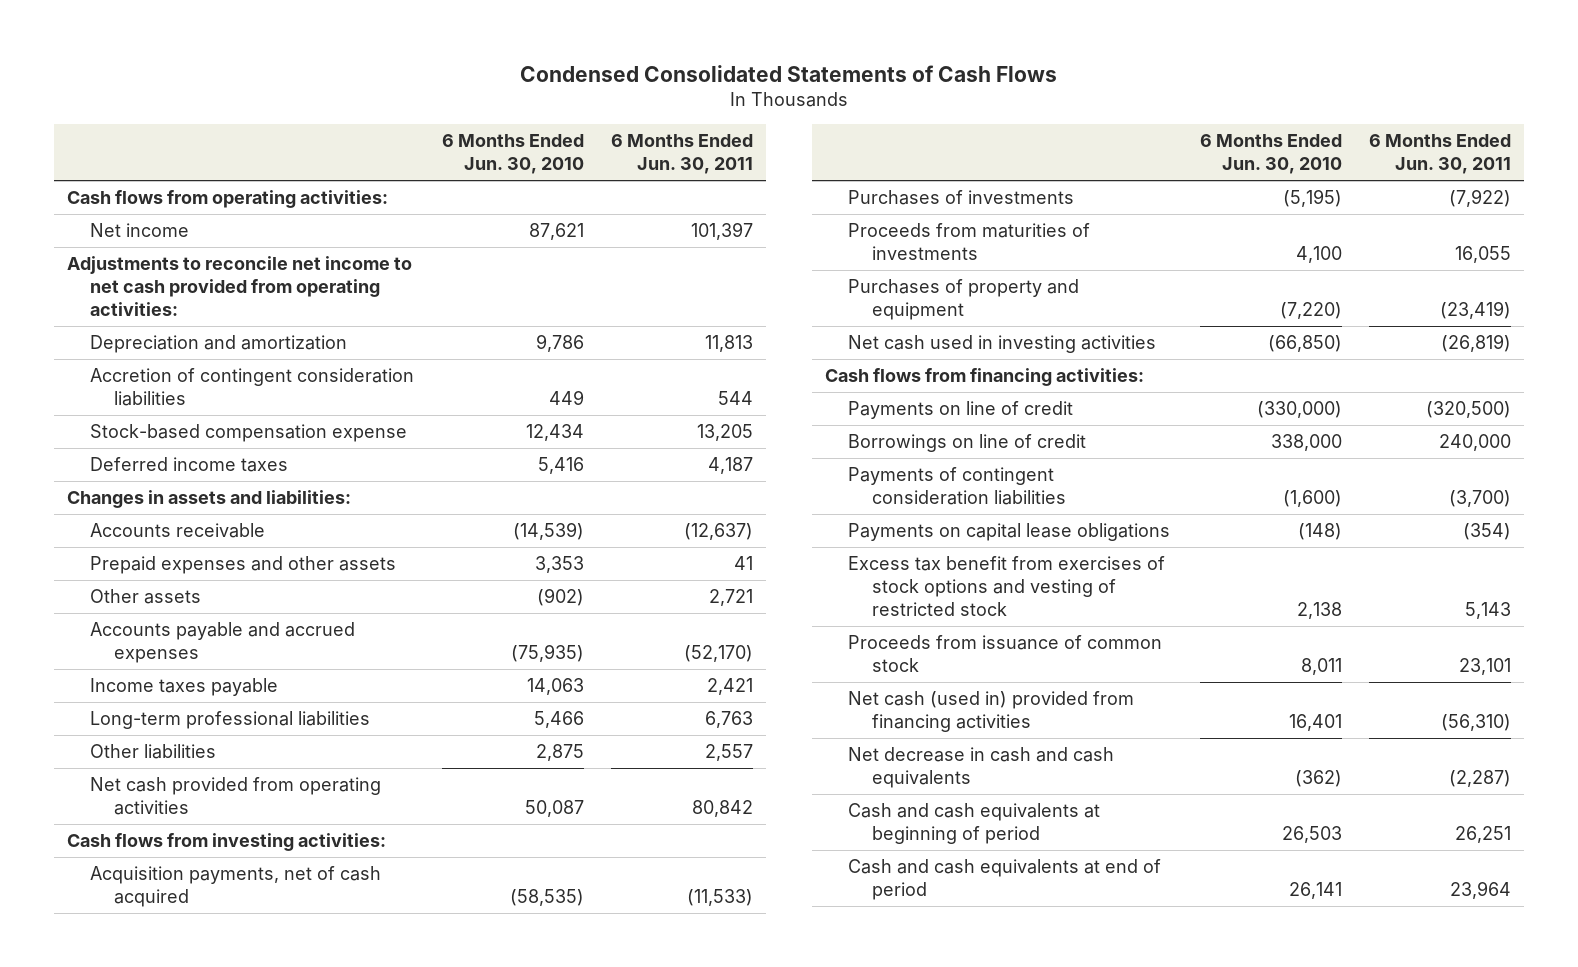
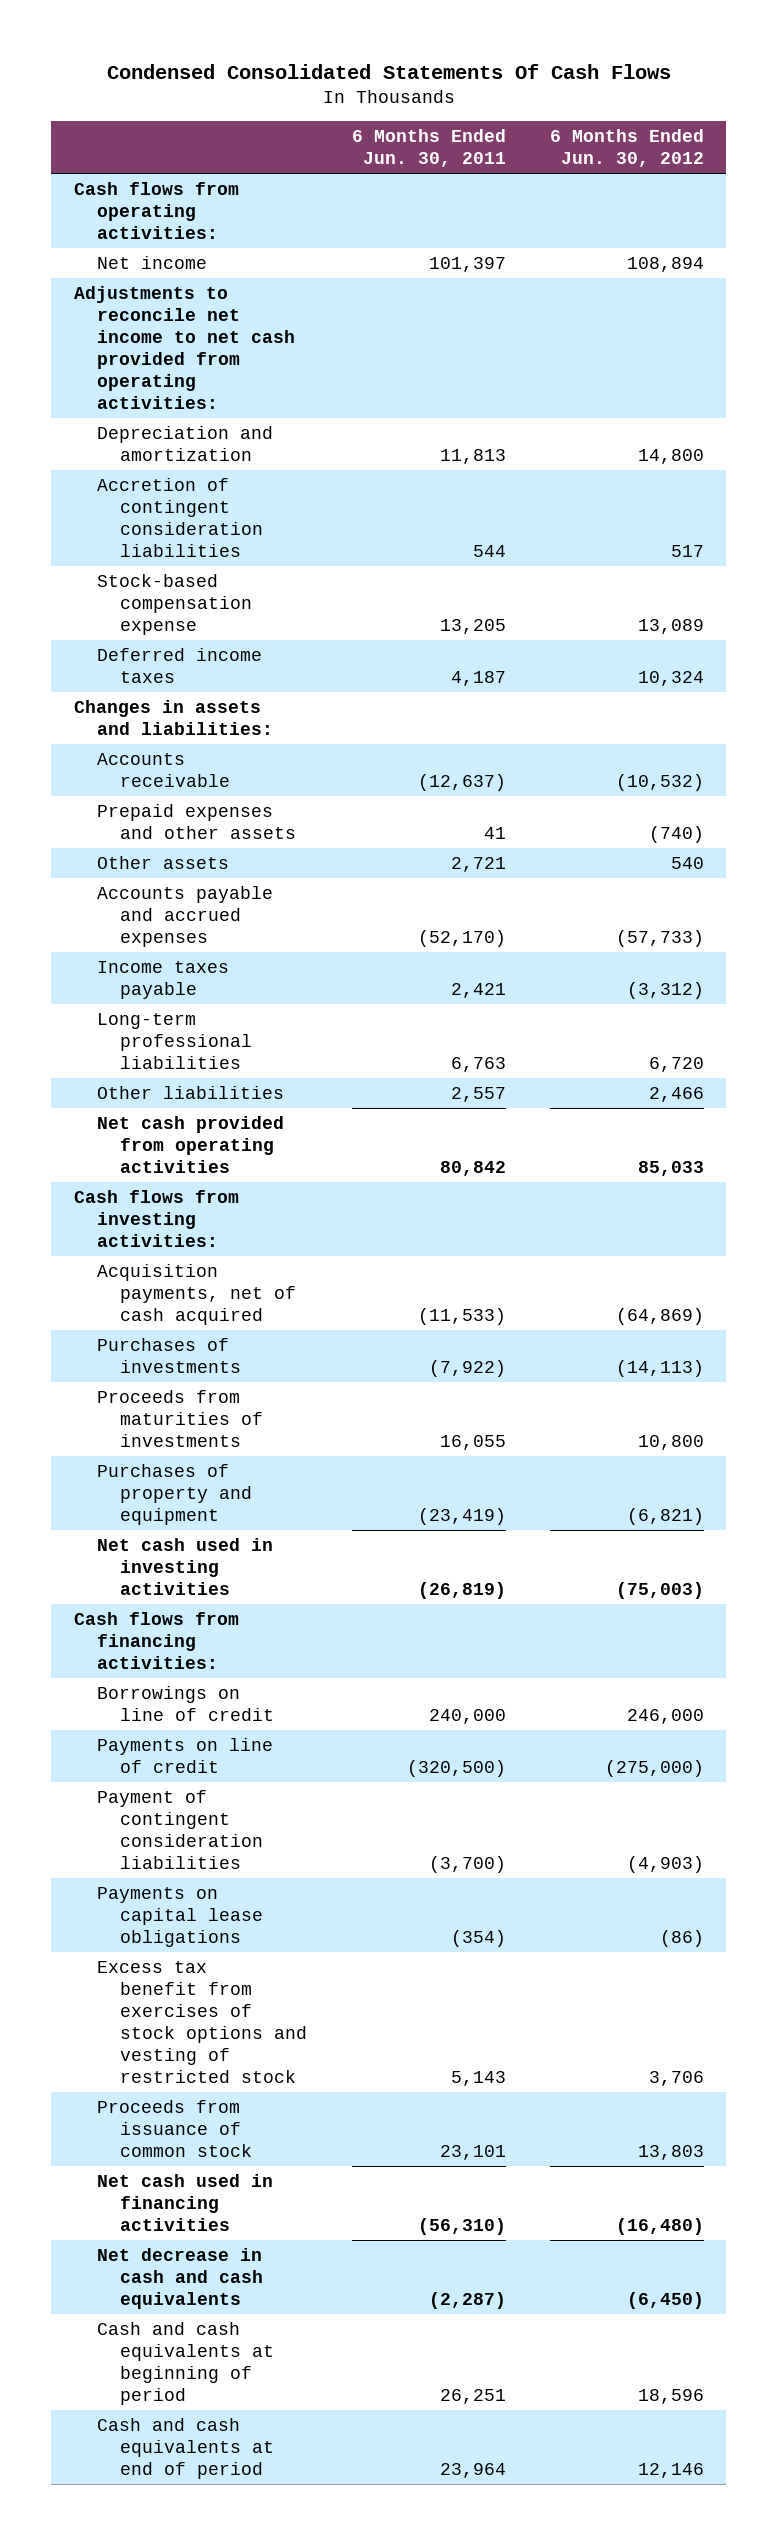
- Condensed Consolidated Statements of Cash Flows
+ Condensed Consolidated Statements Of Cash Flows
- | 6 Months Ended Jun. 30, 2010 | 6 Months Ended Jun. 30, 2011
+ | 6 Months Ended Jun. 30, 2011 | 6 Months Ended Jun. 30, 2012
- Payments of contingent consideration liabilities | (1,600) | (3,700)
moved down: Payments on line of credit | (320,500) | (275,000)
+ Payment of contingent consideration liabilities | (3,700) | (4,903)
- Net cash (used in) provided from financing activities | 16,401 | (56,310)
+ Net cash used in financing activities | (56,310) | (16,480)

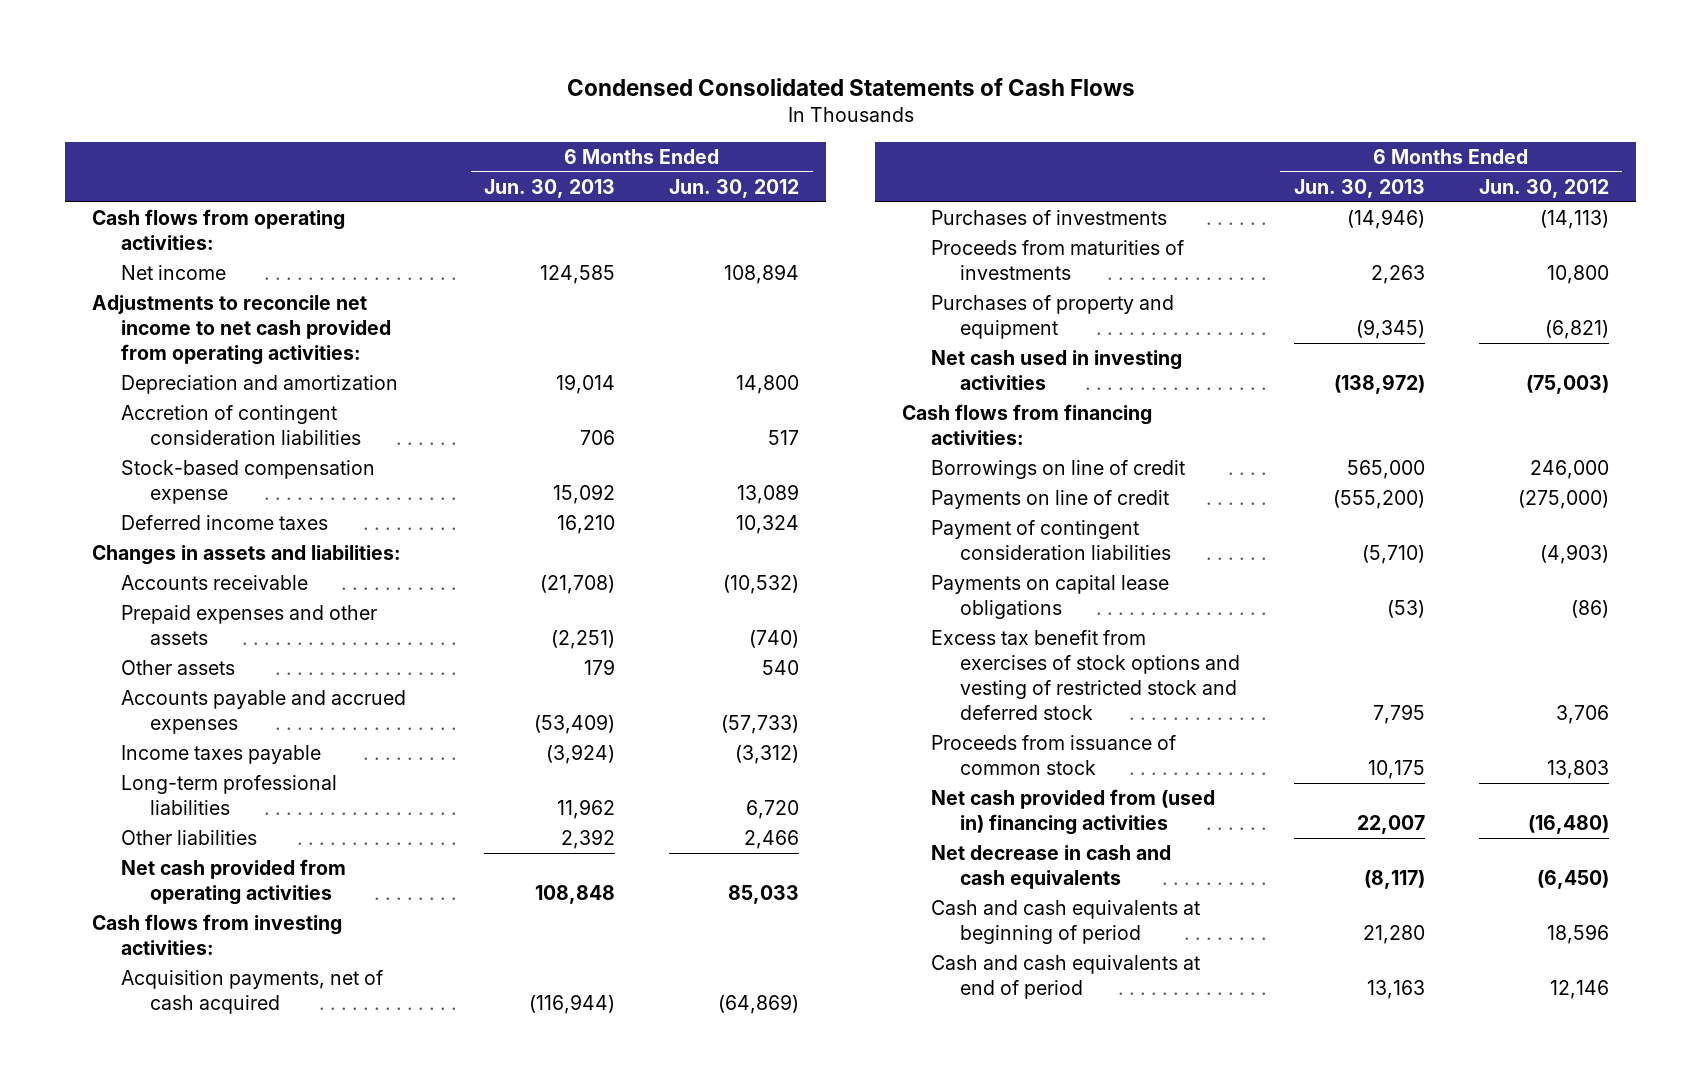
- Condensed Consolidated Statements Of Cash Flows
+ Condensed Consolidated Statements of Cash Flows
- | 6 Months Ended Jun. 30, 2011 | 6 Months Ended Jun. 30, 2012
+ | 6 Months Ended Jun. 30, 2013 | 6 Months Ended Jun. 30, 2012
- Excess tax benefit from exercises of stock options and vesting of restricted stock | 5,143 | 3,706
+ Excess tax benefit from exercises of stock options and vesting of restricted stock and deferred stock | 7,795 | 3,706
- Net cash used in financing activities | (56,310) | (16,480)
+ Net cash provided from (used in) financing activities | 22,007 | (16,480)

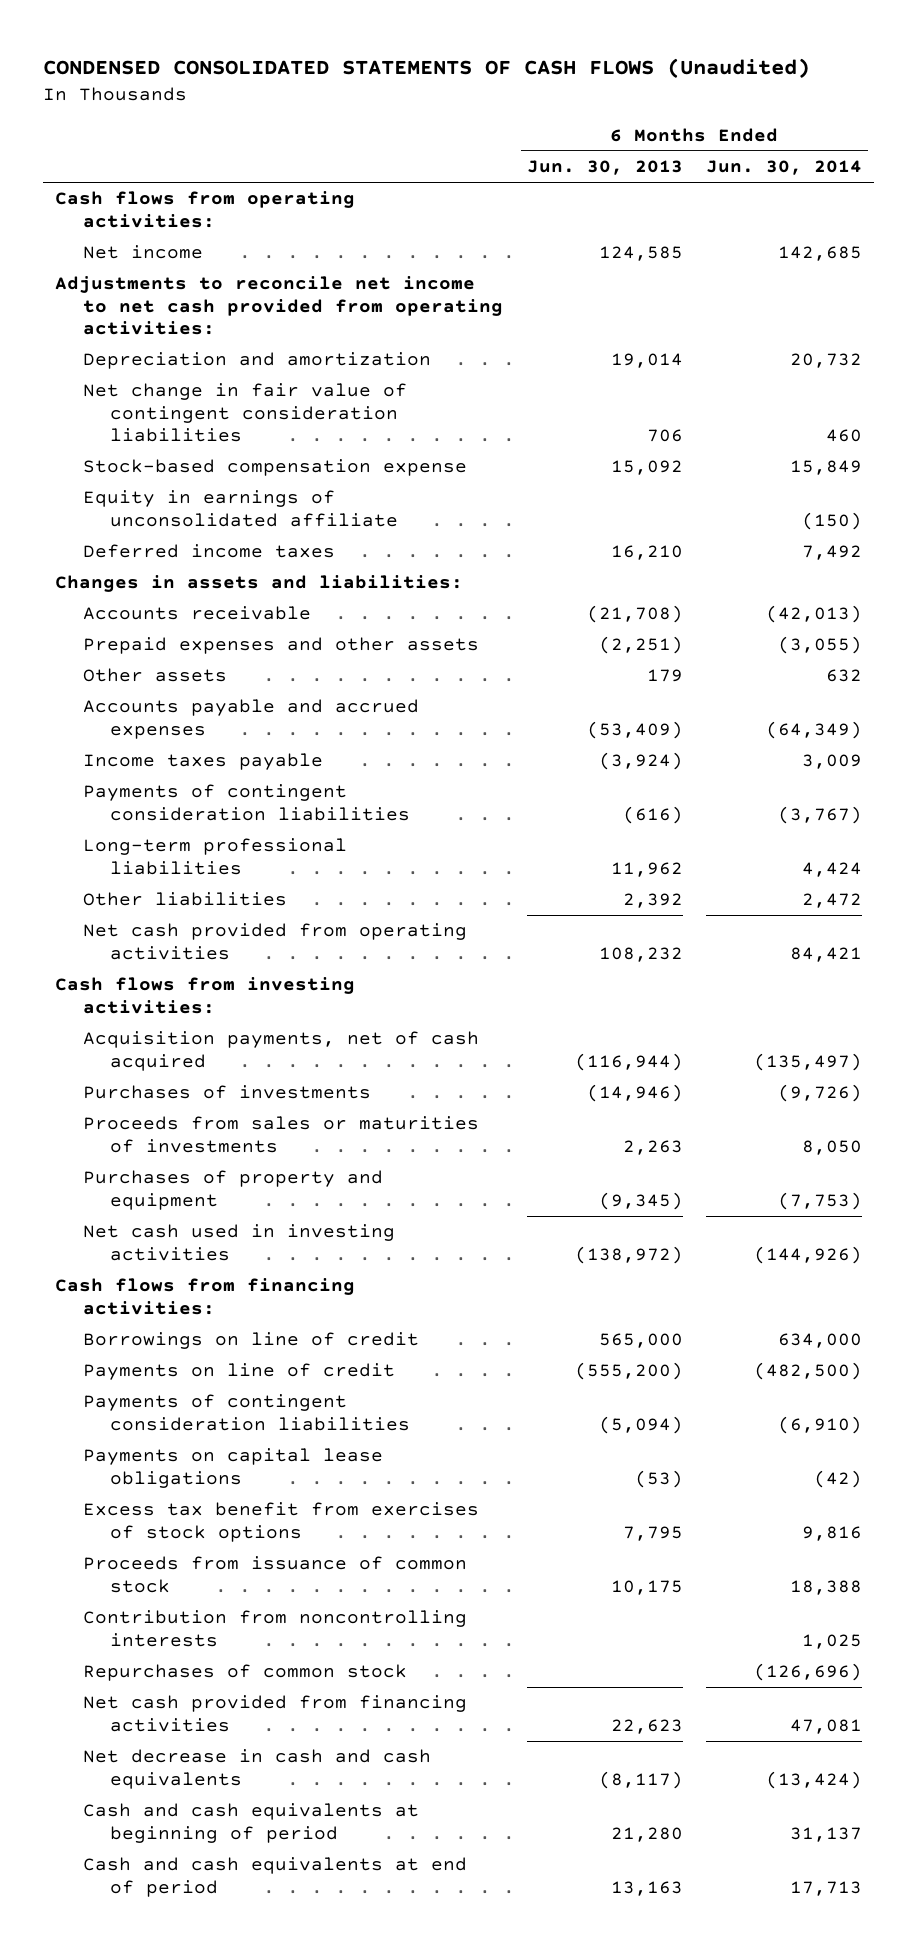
- Condensed Consolidated Statements of Cash Flows
+ CONDENSED CONSOLIDATED STATEMENTS OF CASH FLOWS (Unaudited)
- | 6 Months Ended Jun. 30, 2013 | 6 Months Ended Jun. 30, 2012
+ | 6 Months Ended Jun. 30, 2013 | 6 Months Ended Jun. 30, 2014
- Accretion of contingent consideration liabilities | 706 | 517
+ Net change in fair value of contingent consideration liabilities | 706 | 460
+ Equity in earnings of unconsolidated affiliate | | (150)
+ Payments of contingent consideration liabilities | (616) | (3,767)
- Net cash provided from operating activities | 108,848 | 85,033
+ Net cash provided from operating activities | 108,232 | 84,421
- Proceeds from maturities of investments | 2,263 | 10,800
+ Proceeds from sales or maturities of investments | 2,263 | 8,050
- Payment of contingent consideration liabilities | (5,710) | (4,903)
+ Payments of contingent consideration liabilities | (5,094) | (6,910)
- Excess tax benefit from exercises of stock options and vesting of restricted stock and deferred stock | 7,795 | 3,706
+ Excess tax benefit from exercises of stock options | 7,795 | 9,816
- Net cash provided from (used in) financing activities | 22,007 | (16,480)
+ Contribution from noncontrolling interests | | 1,025
+ Repurchases of common stock | | (126,696)
+ Net cash provided from financing activities | 22,623 | 47,081

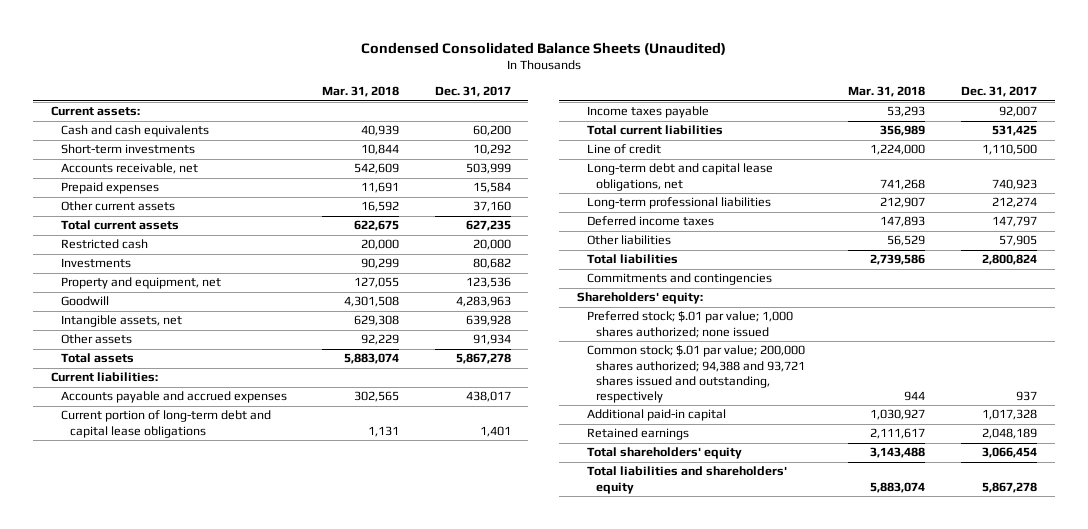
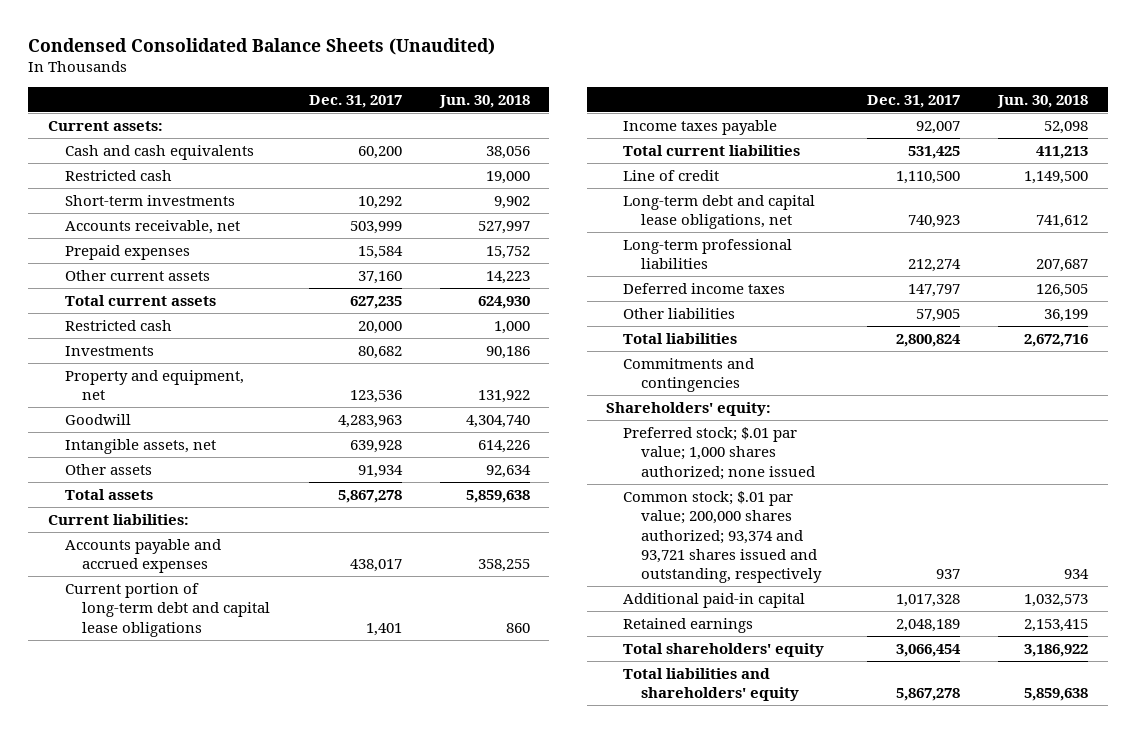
- | Mar. 31, 2018 | Dec. 31, 2017
+ | Dec. 31, 2017 | Jun. 30, 2018
+ Restricted cash | | 19,000
- Common stock; $.01 par value; 200,000 shares authorized; 94,388 and 93,721 shares issued and outstanding, respectively | 944 | 937
+ Common stock; $.01 par value; 200,000 shares authorized; 93,374 and 93,721 shares issued and outstanding, respectively | 937 | 934

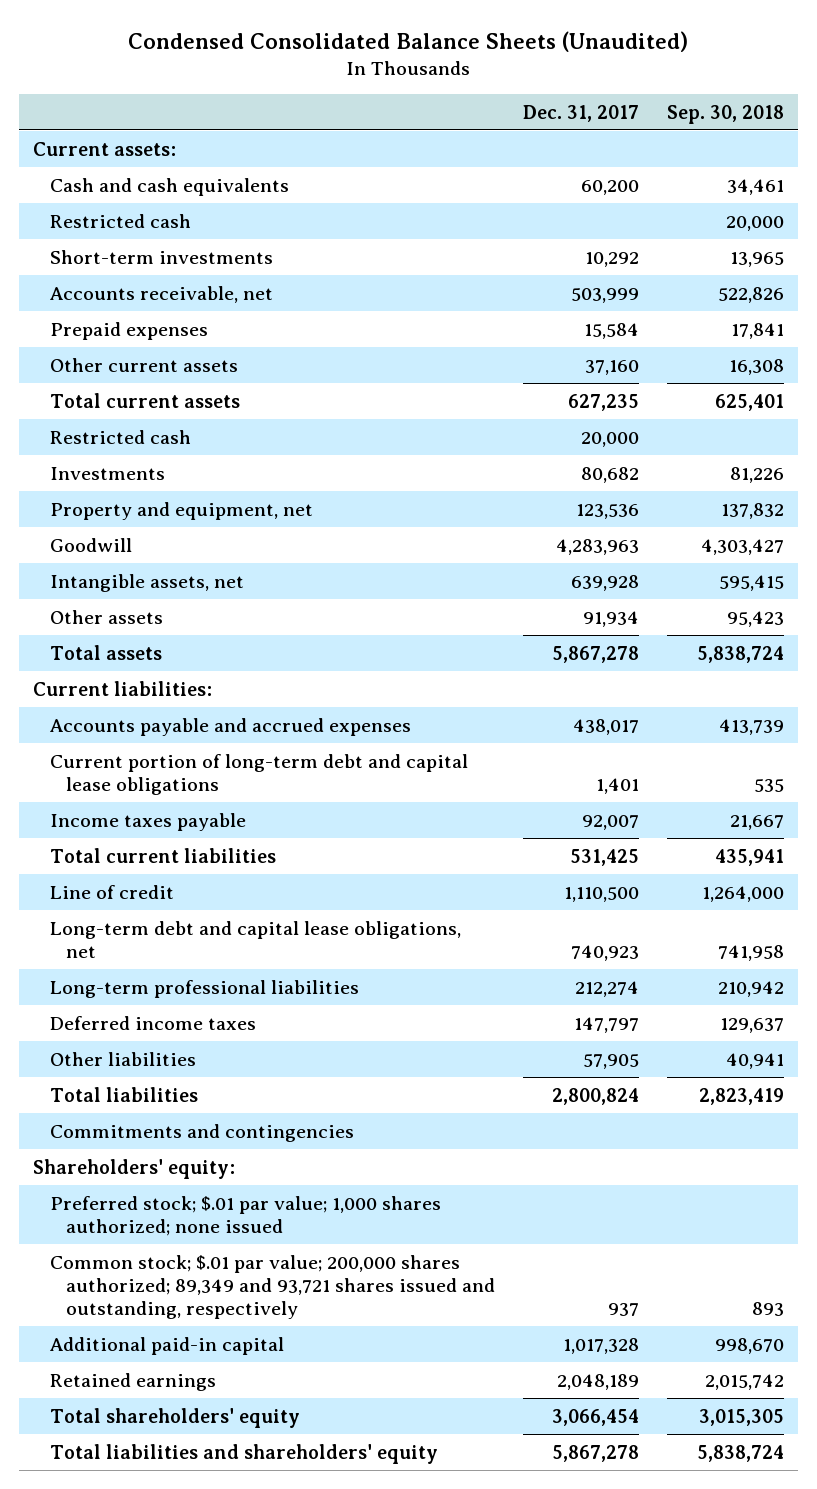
- | Dec. 31, 2017 | Jun. 30, 2018
+ | Dec. 31, 2017 | Sep. 30, 2018
- Common stock; $.01 par value; 200,000 shares authorized; 93,374 and 93,721 shares issued and outstanding, respectively | 937 | 934
+ Common stock; $.01 par value; 200,000 shares authorized; 89,349 and 93,721 shares issued and outstanding, respectively | 937 | 893

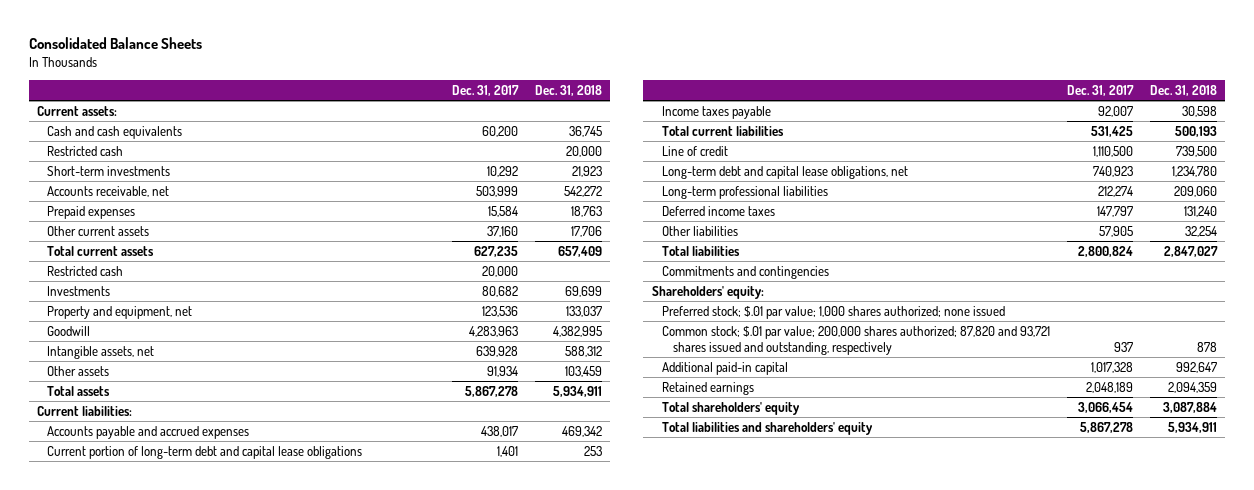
- Condensed Consolidated Balance Sheets (Unaudited)
+ Consolidated Balance Sheets
- | Dec. 31, 2017 | Sep. 30, 2018
+ | Dec. 31, 2017 | Dec. 31, 2018
- Common stock; $.01 par value; 200,000 shares authorized; 89,349 and 93,721 shares issued and outstanding, respectively | 937 | 893
+ Common stock; $.01 par value; 200,000 shares authorized; 87,820 and 93,721 shares issued and outstanding, respectively | 937 | 878

